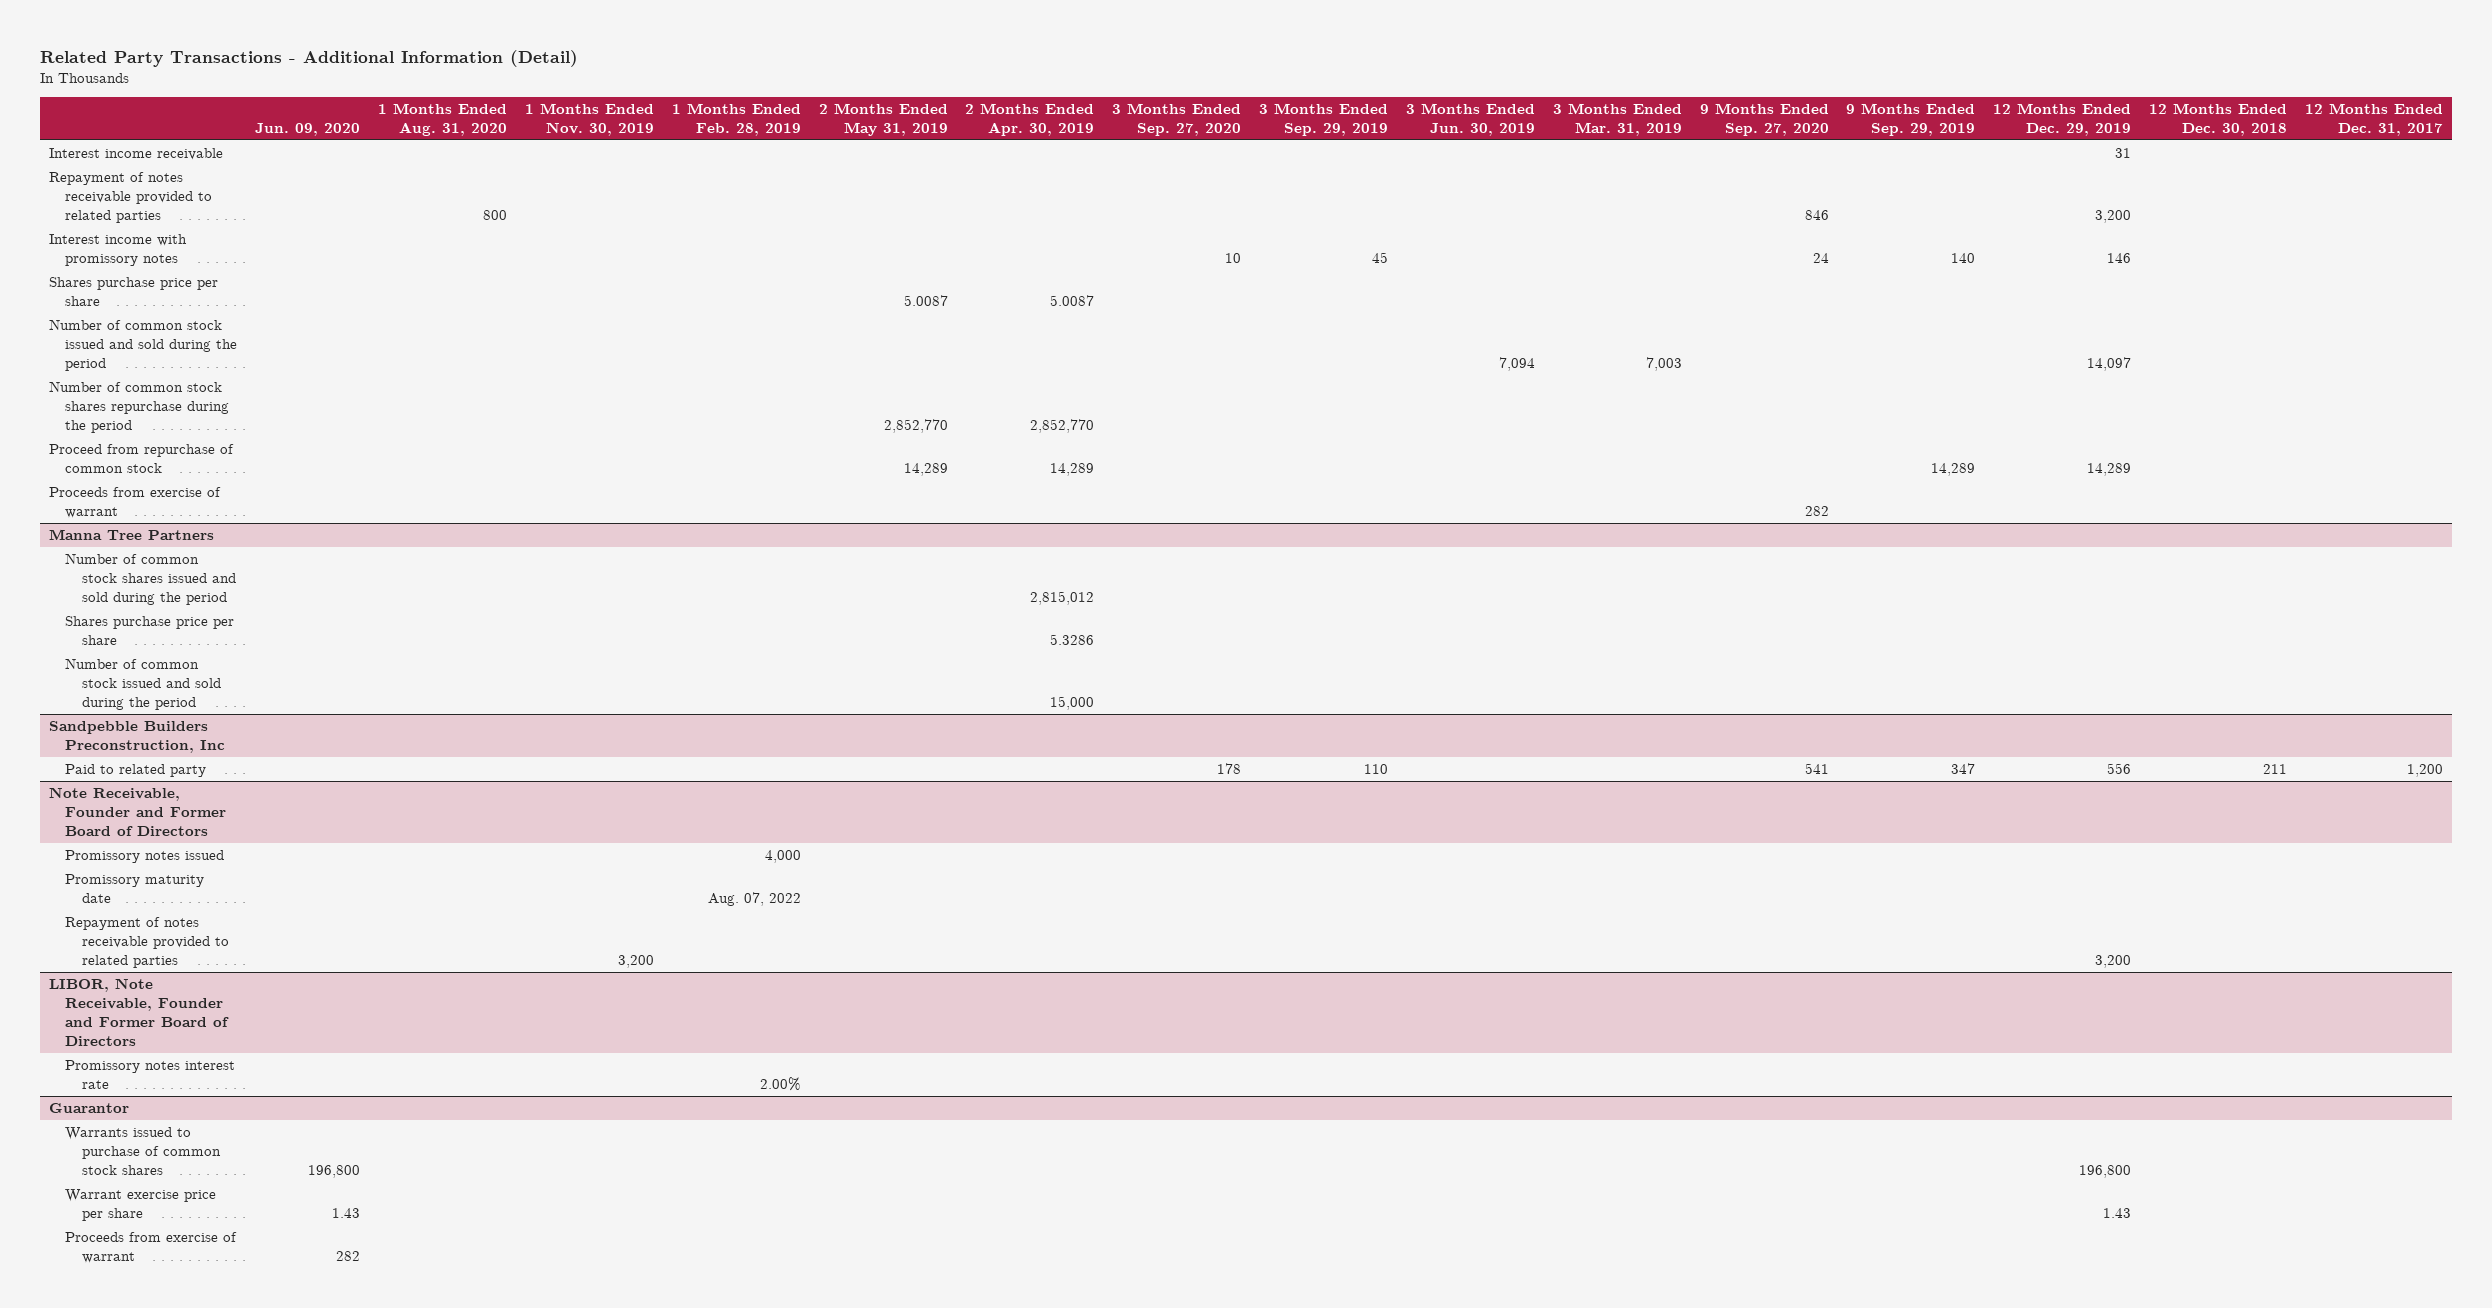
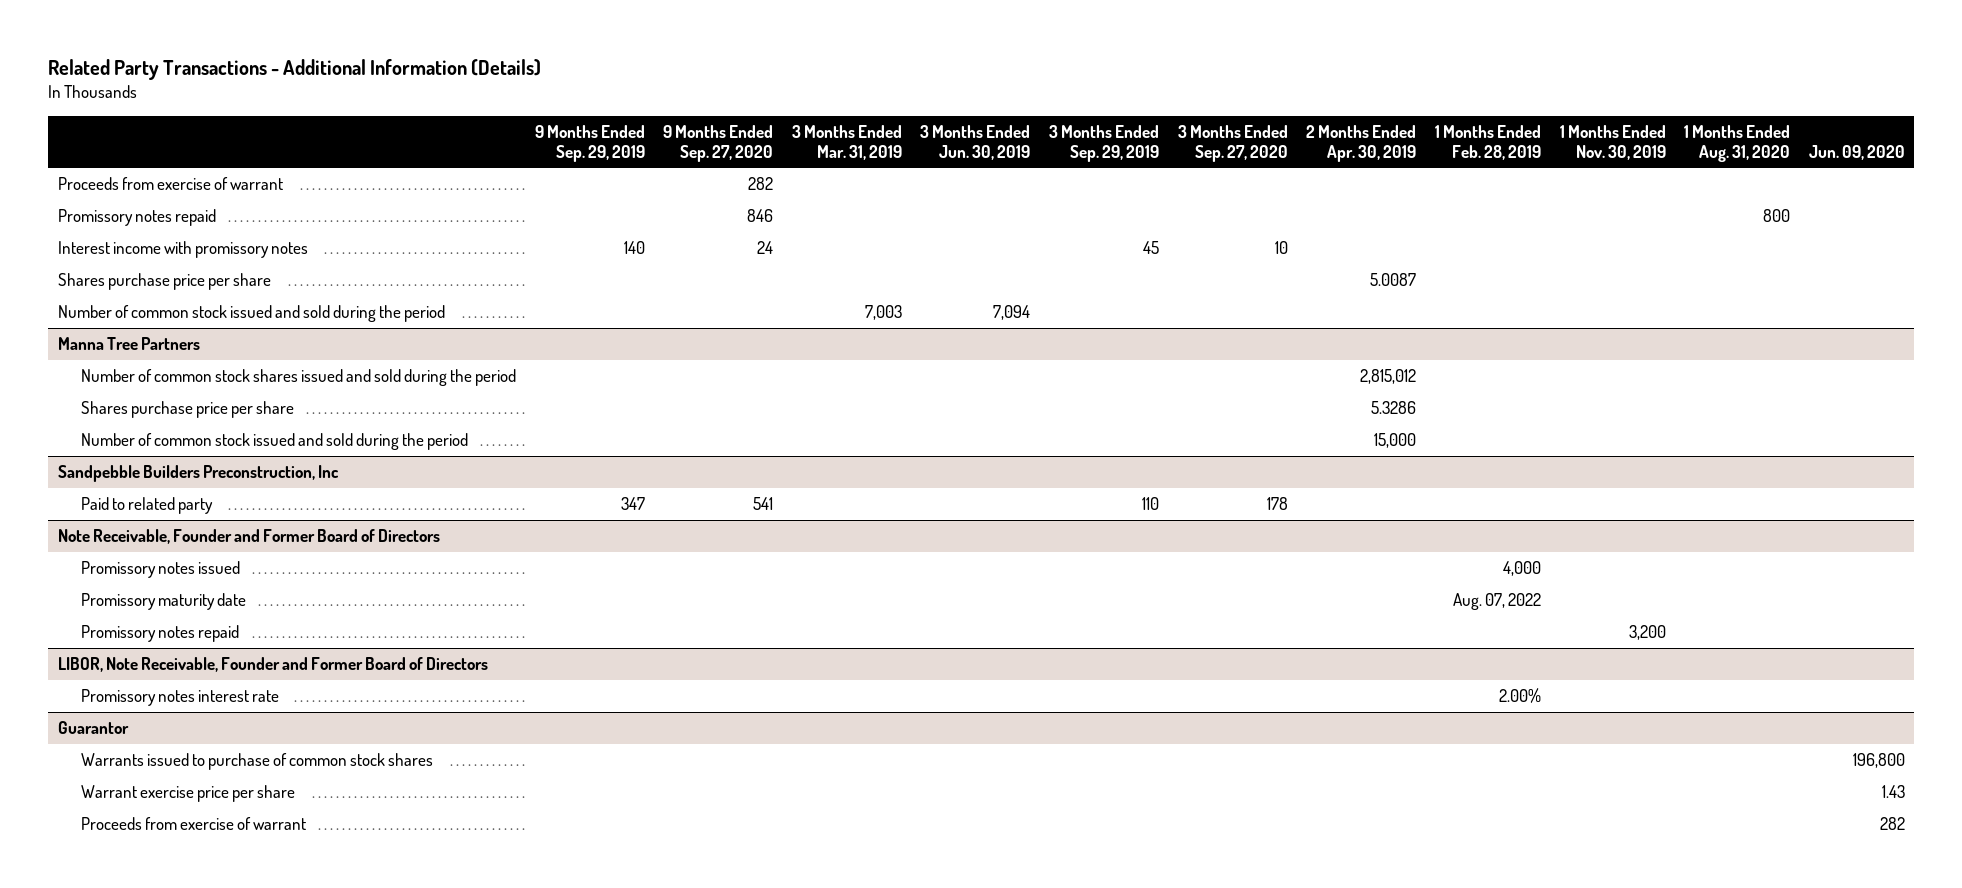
- Related Party Transactions - Additional Information (Detail)
+ Related Party Transactions - Additional Information (Details)
- | Jun. 09, 2020 | 1 Months Ended Aug. 31, 2020 | 1 Months Ended Nov. 30, 2019 | 1 Months Ended Feb. 28, 2019 | 2 Months Ended May 31, 2019 | 2 Months Ended Apr. 30, 2019 | 3 Months Ended Sep. 27, 2020 | 3 Months Ended Sep. 29, 2019 | 3 Months Ended Jun. 30, 2019 | 3 Months Ended Mar. 31, 2019 | 9 Months Ended Sep. 27, 2020 | 9 Months Ended Sep. 29, 2019 | 12 Months Ended Dec. 29, 2019 | 12 Months Ended Dec. 30, 2018 | 12 Months Ended Dec. 31, 2017
+ | 9 Months Ended Sep. 29, 2019 | 9 Months Ended Sep. 27, 2020 | 3 Months Ended Mar. 31, 2019 | 3 Months Ended Jun. 30, 2019 | 3 Months Ended Sep. 29, 2019 | 3 Months Ended Sep. 27, 2020 | 2 Months Ended Apr. 30, 2019 | 1 Months Ended Feb. 28, 2019 | 1 Months Ended Nov. 30, 2019 | 1 Months Ended Aug. 31, 2020 | Jun. 09, 2020
- Interest income receivable | | | | | | | | | | | | | 31 | |
- Repayment of notes receivable provided to related parties | | 800 | | | | | | | | | 846 | | 3,200 | |
moved up: Proceeds from exercise of warrant | | 282 | | | | | | | | |
+ Promissory notes repaid | | 846 | | | | | | | | 800 |
- Number of common stock shares repurchase during the period | | | | | 2,852,770 | 2,852,770 | | | | | | | | |
- Proceed from repurchase of common stock | | | | | 14,289 | 14,289 | | | | | | 14,289 | 14,289 | |
@ Note Receivable, Founder and Former Board of Directors
- Repayment of notes receivable provided to related parties | | | 3,200 | | | | | | | | | | 3,200 | |
+ Promissory notes repaid | | | | | | | | | 3,200 | |

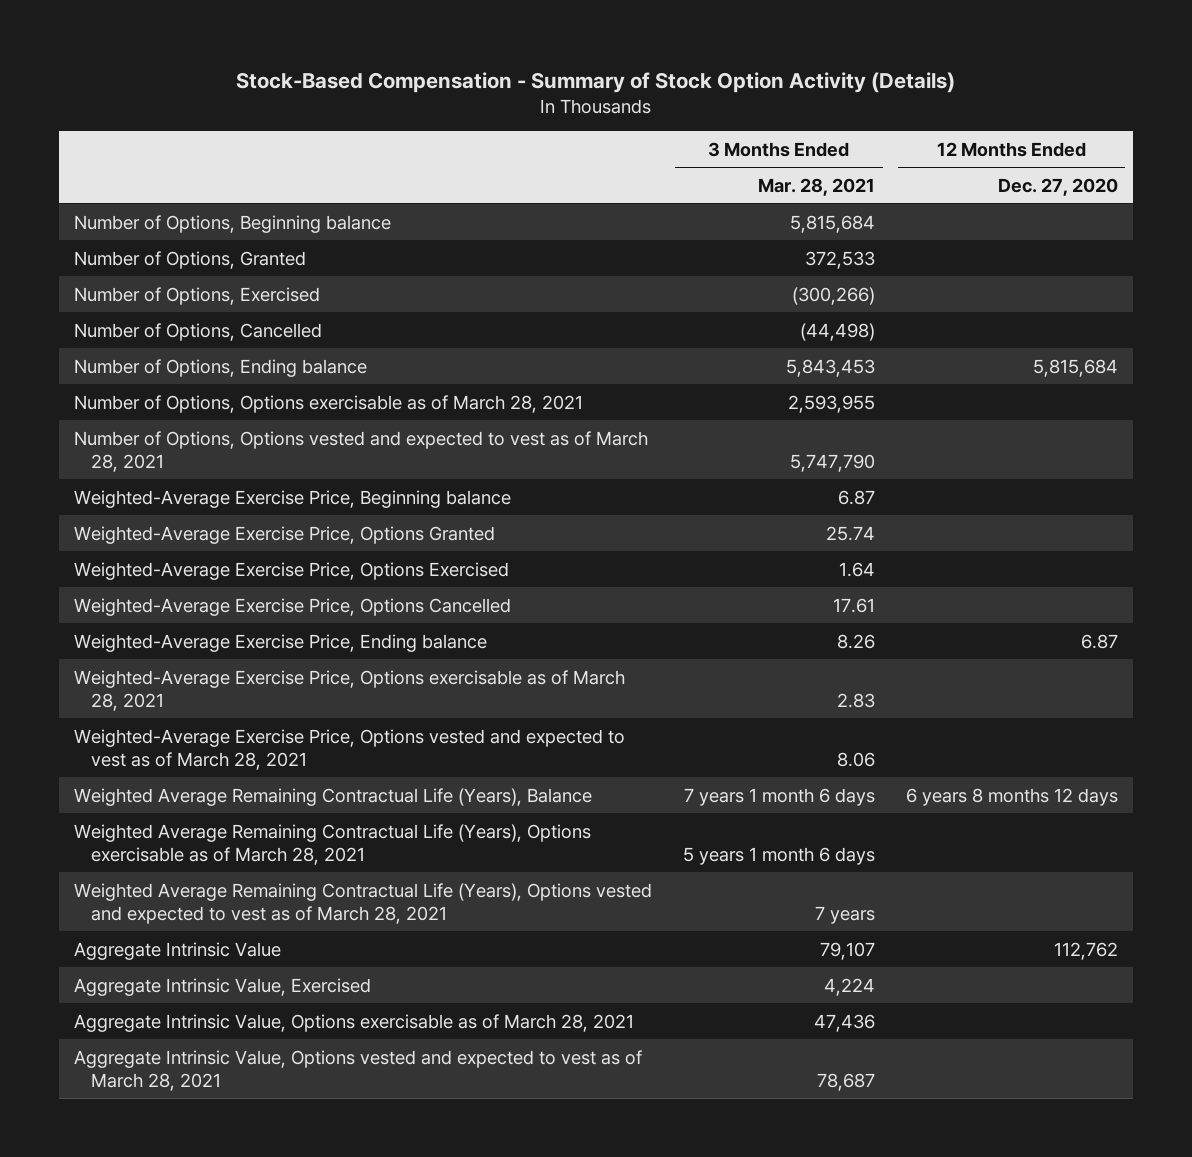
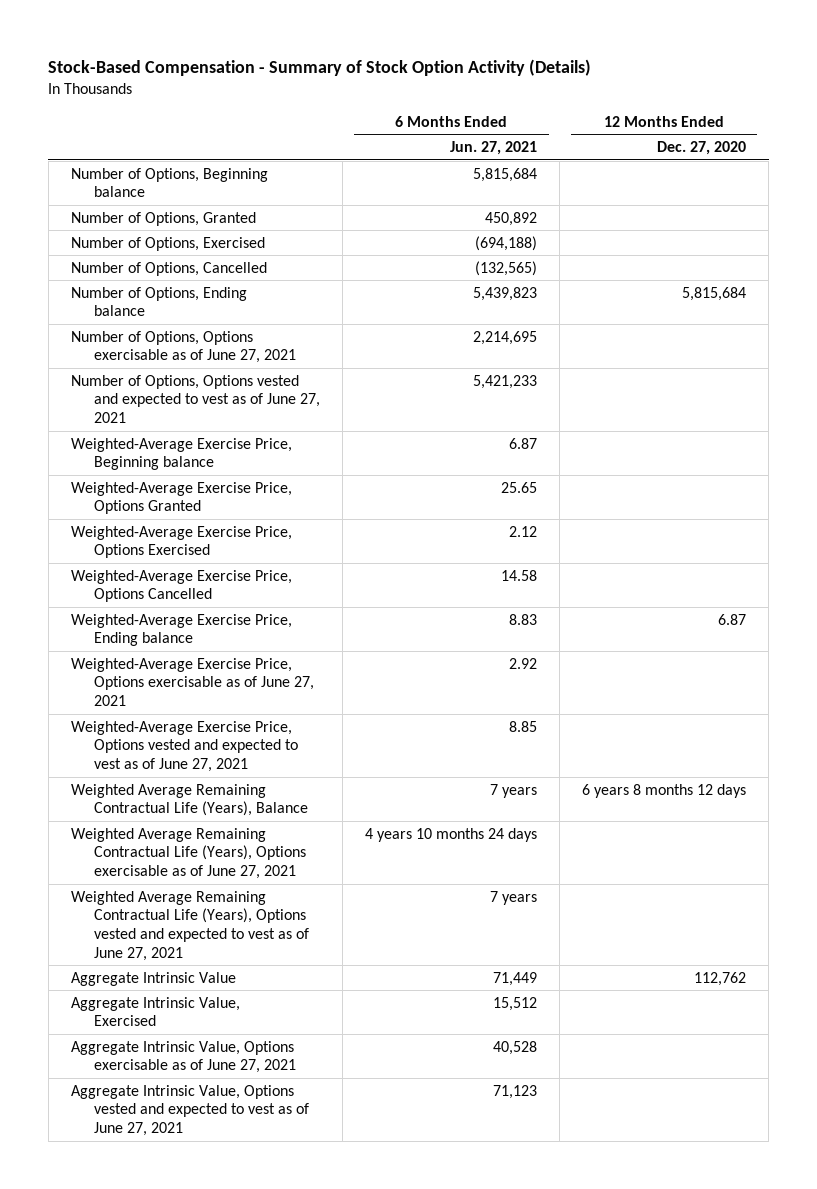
- | 3 Months Ended Mar. 28, 2021 | 12 Months Ended Dec. 27, 2020
+ | 6 Months Ended Jun. 27, 2021 | 12 Months Ended Dec. 27, 2020
- Number of Options, Options exercisable as of March 28, 2021 | 2,593,955 |
- Number of Options, Options vested and expected to vest as of March 28, 2021 | 5,747,790 |
+ Number of Options, Options exercisable as of June 27, 2021 | 2,214,695 |
+ Number of Options, Options vested and expected to vest as of June 27, 2021 | 5,421,233 |
- Weighted-Average Exercise Price, Options exercisable as of March 28, 2021 | 2.83 |
- Weighted-Average Exercise Price, Options vested and expected to vest as of March 28, 2021 | 8.06 |
+ Weighted-Average Exercise Price, Options exercisable as of June 27, 2021 | 2.92 |
+ Weighted-Average Exercise Price, Options vested and expected to vest as of June 27, 2021 | 8.85 |
- Weighted Average Remaining Contractual Life (Years), Options exercisable as of March 28, 2021 | 5 years 1 month 6 days |
- Weighted Average Remaining Contractual Life (Years), Options vested and expected to vest as of March 28, 2021 | 7 years |
+ Weighted Average Remaining Contractual Life (Years), Options exercisable as of June 27, 2021 | 4 years 10 months 24 days |
+ Weighted Average Remaining Contractual Life (Years), Options vested and expected to vest as of June 27, 2021 | 7 years |
- Aggregate Intrinsic Value, Options exercisable as of March 28, 2021 | 47,436 |
- Aggregate Intrinsic Value, Options vested and expected to vest as of March 28, 2021 | 78,687 |
+ Aggregate Intrinsic Value, Options exercisable as of June 27, 2021 | 40,528 |
+ Aggregate Intrinsic Value, Options vested and expected to vest as of June 27, 2021 | 71,123 |

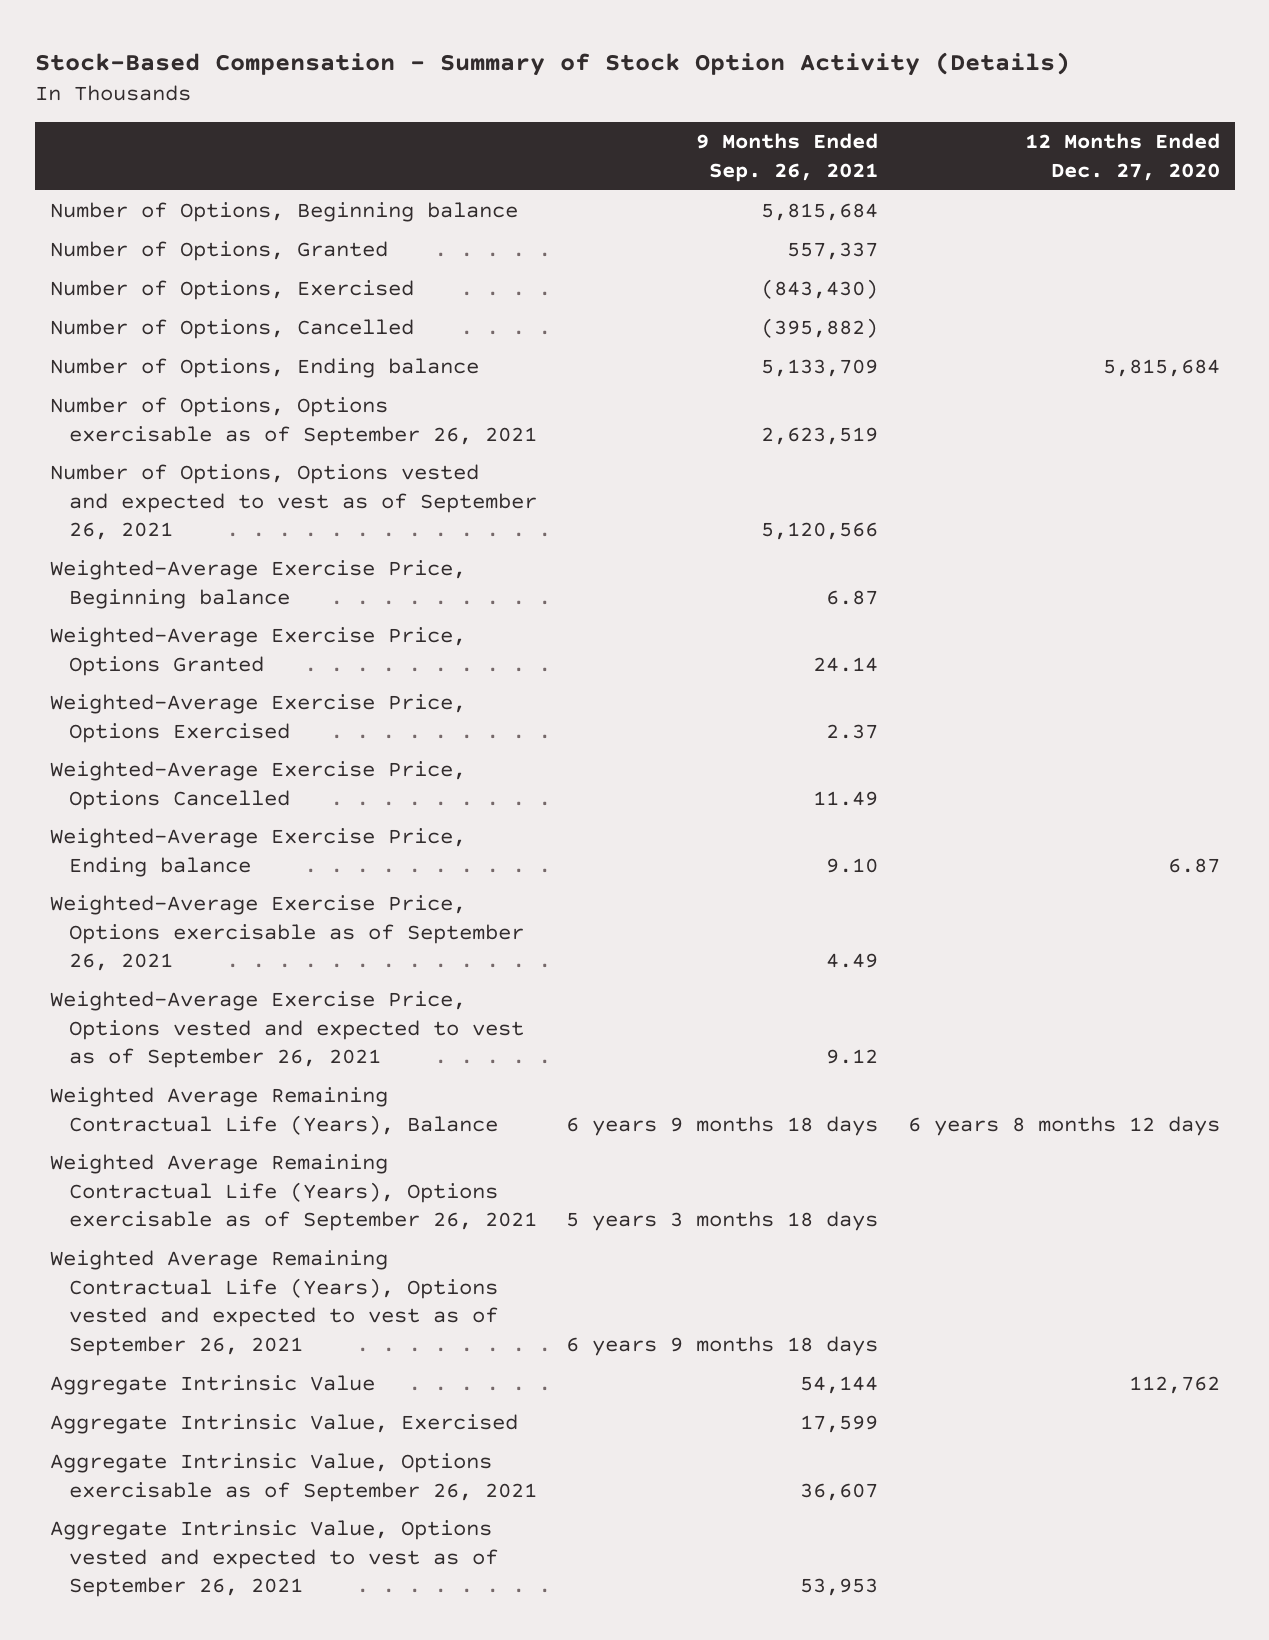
- | 6 Months Ended Jun. 27, 2021 | 12 Months Ended Dec. 27, 2020
+ | 9 Months Ended Sep. 26, 2021 | 12 Months Ended Dec. 27, 2020
- Number of Options, Options exercisable as of June 27, 2021 | 2,214,695 |
- Number of Options, Options vested and expected to vest as of June 27, 2021 | 5,421,233 |
+ Number of Options, Options exercisable as of September 26, 2021 | 2,623,519 |
+ Number of Options, Options vested and expected to vest as of September 26, 2021 | 5,120,566 |
- Weighted-Average Exercise Price, Options exercisable as of June 27, 2021 | 2.92 |
- Weighted-Average Exercise Price, Options vested and expected to vest as of June 27, 2021 | 8.85 |
+ Weighted-Average Exercise Price, Options exercisable as of September 26, 2021 | 4.49 |
+ Weighted-Average Exercise Price, Options vested and expected to vest as of September 26, 2021 | 9.12 |
- Weighted Average Remaining Contractual Life (Years), Options exercisable as of June 27, 2021 | 4 years 10 months 24 days |
- Weighted Average Remaining Contractual Life (Years), Options vested and expected to vest as of June 27, 2021 | 7 years |
+ Weighted Average Remaining Contractual Life (Years), Options exercisable as of September 26, 2021 | 5 years 3 months 18 days |
+ Weighted Average Remaining Contractual Life (Years), Options vested and expected to vest as of September 26, 2021 | 6 years 9 months 18 days |
- Aggregate Intrinsic Value, Options exercisable as of June 27, 2021 | 40,528 |
- Aggregate Intrinsic Value, Options vested and expected to vest as of June 27, 2021 | 71,123 |
+ Aggregate Intrinsic Value, Options exercisable as of September 26, 2021 | 36,607 |
+ Aggregate Intrinsic Value, Options vested and expected to vest as of September 26, 2021 | 53,953 |

